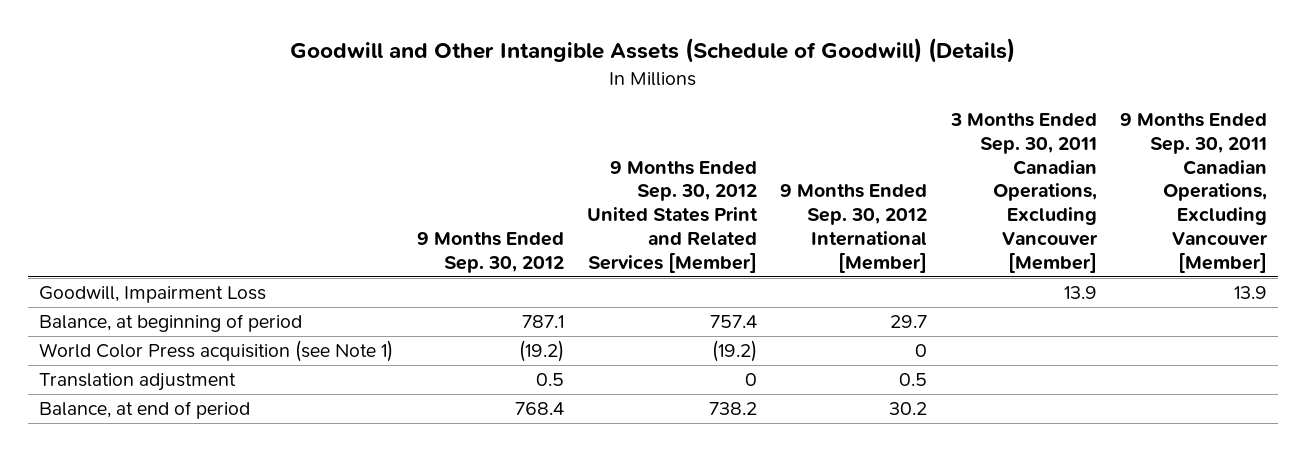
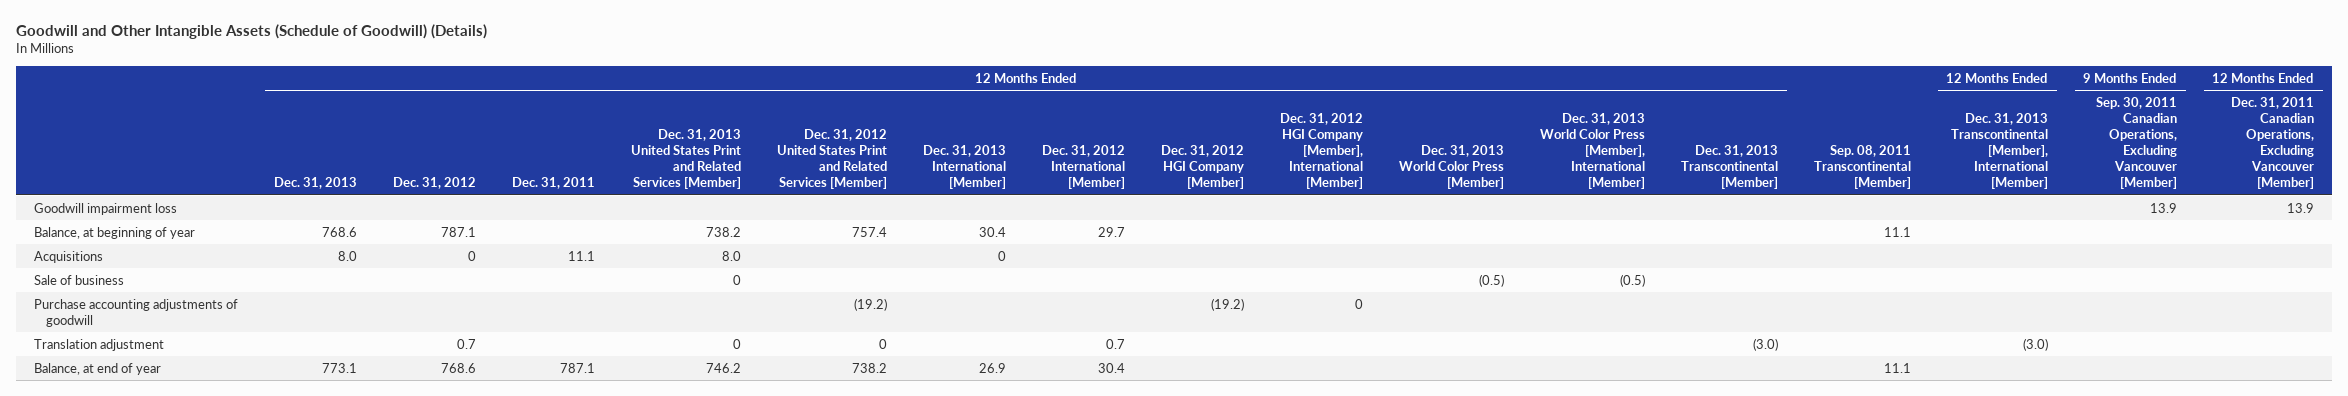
- | 9 Months Ended Sep. 30, 2012 | 9 Months Ended Sep. 30, 2012 United States Print and Related Services [Member] | 9 Months Ended Sep. 30, 2012 International [Member] | 3 Months Ended Sep. 30, 2011 Canadian Operations, Excluding Vancouver [Member] | 9 Months Ended Sep. 30, 2011 Canadian Operations, Excluding Vancouver [Member]
+ | 12 Months Ended Dec. 31, 2013 | 12 Months Ended Dec. 31, 2012 | 12 Months Ended Dec. 31, 2011 | 12 Months Ended Dec. 31, 2013 United States Print and Related Services [Member] | 12 Months Ended Dec. 31, 2012 United States Print and Related Services [Member] | 12 Months Ended Dec. 31, 2013 International [Member] | 12 Months Ended Dec. 31, 2012 International [Member] | 12 Months Ended Dec. 31, 2012 HGI Company [Member] | 12 Months Ended Dec. 31, 2012 HGI Company [Member], International [Member] | 12 Months Ended Dec. 31, 2013 World Color Press [Member] | 12 Months Ended Dec. 31, 2013 World Color Press [Member], International [Member] | 12 Months Ended Dec. 31, 2013 Transcontinental [Member] | Sep. 08, 2011 Transcontinental [Member] | 12 Months Ended Dec. 31, 2013 Transcontinental [Member], International [Member] | 9 Months Ended Sep. 30, 2011 Canadian Operations, Excluding Vancouver [Member] | 12 Months Ended Dec. 31, 2011 Canadian Operations, Excluding Vancouver [Member]
- Goodwill, Impairment Loss | | | | 13.9 | 13.9
- Balance, at beginning of period | 787.1 | 757.4 | 29.7 | |
- World Color Press acquisition (see Note 1) | (19.2) | (19.2) | 0 | |
+ Goodwill impairment loss | | | | | | | | | | | | | | | 13.9 | 13.9
+ Balance, at beginning of year | 768.6 | 787.1 | | 738.2 | 757.4 | 30.4 | 29.7 | | | | | | 11.1 | | |
+ Acquisitions | 8.0 | 0 | 11.1 | 8.0 | | 0 | | | | | | | | | |
+ Sale of business | | | | 0 | | | | | | (0.5) | (0.5) | | | | |
+ Purchase accounting adjustments of goodwill | | | | | (19.2) | | | (19.2) | 0 | | | | | | |
- Balance, at end of period | 768.4 | 738.2 | 30.2 | |
+ Balance, at end of year | 773.1 | 768.6 | 787.1 | 746.2 | 738.2 | 26.9 | 30.4 | | | | | | 11.1 | | |

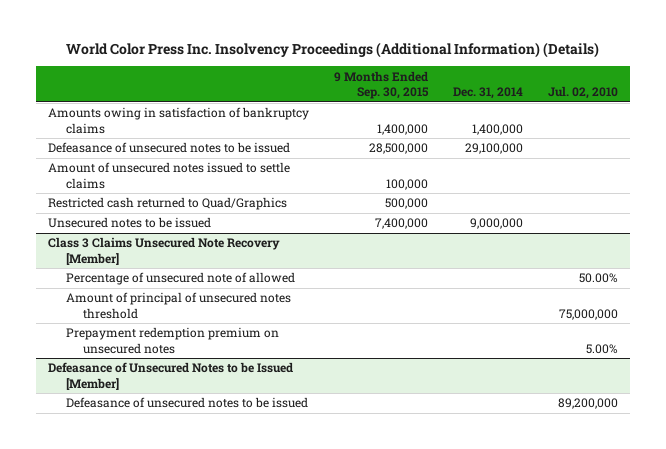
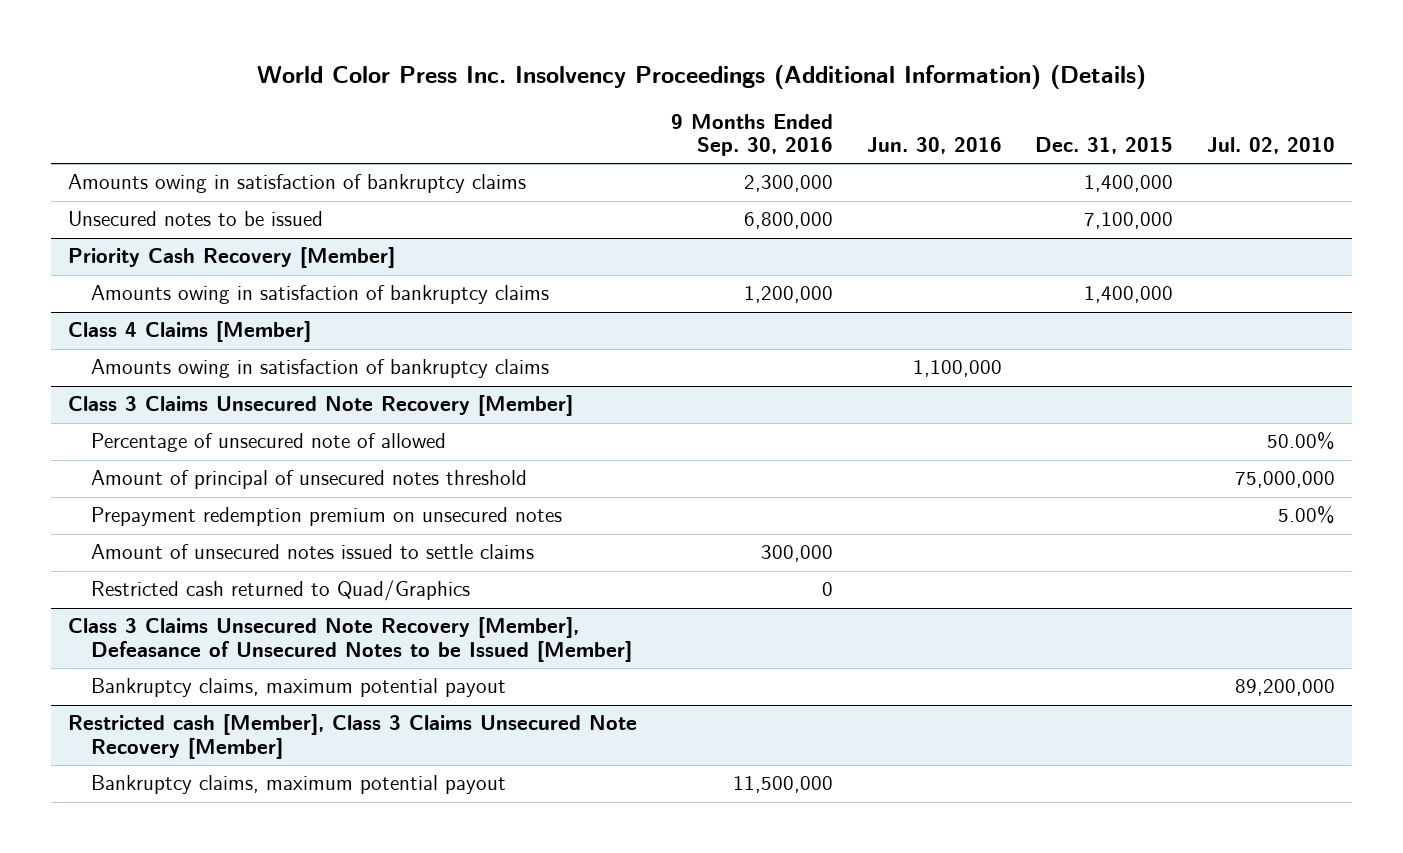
- | 9 Months Ended Sep. 30, 2015 | Dec. 31, 2014 | Jul. 02, 2010
+ | 9 Months Ended Sep. 30, 2016 | Jun. 30, 2016 | Dec. 31, 2015 | Jul. 02, 2010
- Defeasance of unsecured notes to be issued | 28,500,000 | 29,100,000 |
- Amount of unsecured notes issued to settle claims | 100,000 | |
- Restricted cash returned to Quad/Graphics | 500,000 | |
+ Priority Cash Recovery [Member]
+ Amounts owing in satisfaction of bankruptcy claims | 1,200,000 | | 1,400,000 |
+ Class 4 Claims [Member]
+ Amounts owing in satisfaction of bankruptcy claims | | 1,100,000 | |
- Defeasance of Unsecured Notes to be Issued [Member]
- Defeasance of unsecured notes to be issued | | | 89,200,000
@ Class 3 Claims Unsecured Note Recovery [Member]
+ Amount of unsecured notes issued to settle claims | 300,000 | | |
+ Restricted cash returned to Quad/Graphics | 0 | | |
+ Class 3 Claims Unsecured Note Recovery [Member], Defeasance of Unsecured Notes to be Issued [Member]
+ Bankruptcy claims, maximum potential payout | | | | 89,200,000
+ Restricted cash [Member], Class 3 Claims Unsecured Note Recovery [Member]
+ Bankruptcy claims, maximum potential payout | 11,500,000 | | |

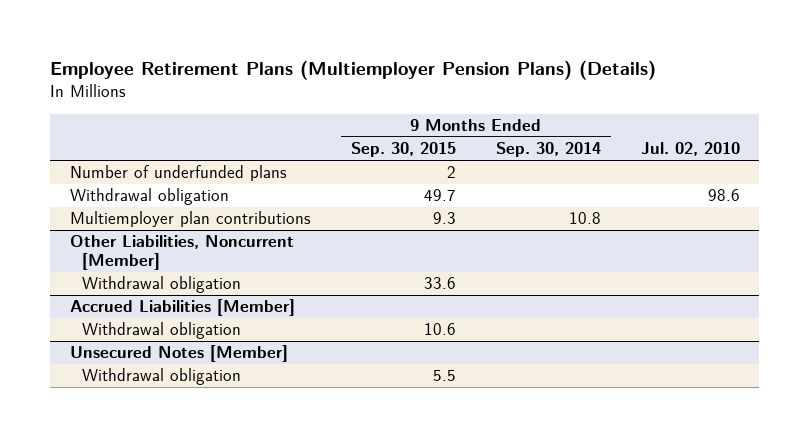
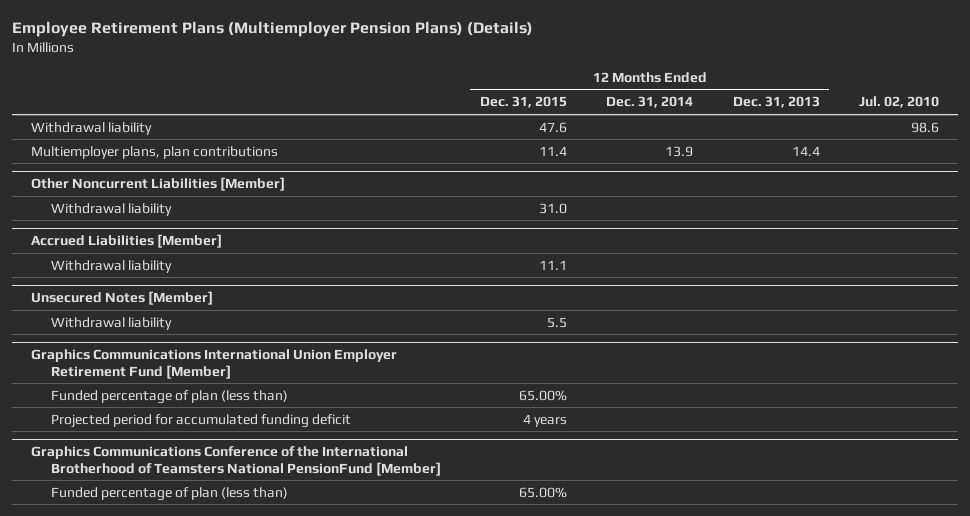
- | 9 Months Ended Sep. 30, 2015 | 9 Months Ended Sep. 30, 2014 | Jul. 02, 2010
+ | 12 Months Ended Dec. 31, 2015 | 12 Months Ended Dec. 31, 2014 | 12 Months Ended Dec. 31, 2013 | Jul. 02, 2010
- Number of underfunded plans | 2 | |
- Withdrawal obligation | 49.7 | | 98.6
- Multiemployer plan contributions | 9.3 | 10.8 |
- Other Liabilities, Noncurrent [Member]
- Withdrawal obligation | 33.6 | |
+ Withdrawal liability | 47.6 | | | 98.6
+ Multiemployer plans, plan contributions | 11.4 | 13.9 | 14.4 |
+ Other Noncurrent Liabilities [Member]
+ Withdrawal liability | 31.0 | | |
@ Accrued Liabilities [Member]
- Withdrawal obligation | 10.6 | |
+ Withdrawal liability | 11.1 | | |
@ Unsecured Notes [Member]
- Withdrawal obligation | 5.5 | |
+ Withdrawal liability | 5.5 | | |
+ Graphics Communications International Union Employer Retirement Fund [Member]
+ Funded percentage of plan (less than) | 65.00% | | |
+ Projected period for accumulated funding deficit | 4 years | | |
+ Graphics Communications Conference of the International Brotherhood of Teamsters National PensionFund [Member]
+ Funded percentage of plan (less than) | 65.00% | | |

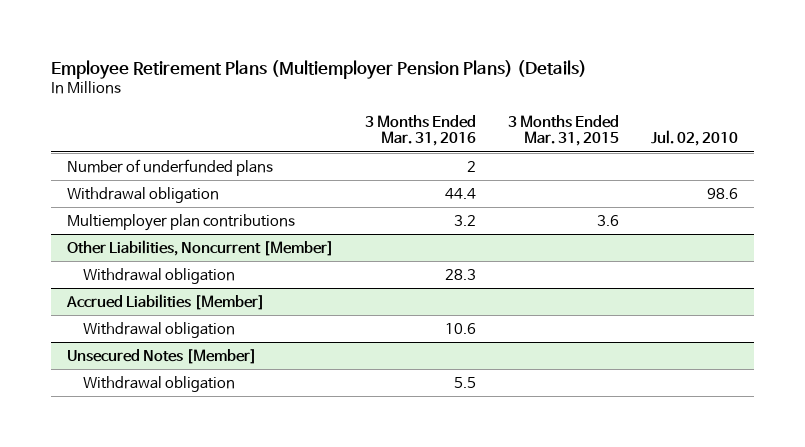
- | 12 Months Ended Dec. 31, 2015 | 12 Months Ended Dec. 31, 2014 | 12 Months Ended Dec. 31, 2013 | Jul. 02, 2010
+ | 3 Months Ended Mar. 31, 2016 | 3 Months Ended Mar. 31, 2015 | Jul. 02, 2010
- Withdrawal liability | 47.6 | | | 98.6
- Multiemployer plans, plan contributions | 11.4 | 13.9 | 14.4 |
- Other Noncurrent Liabilities [Member]
- Withdrawal liability | 31.0 | | |
+ Number of underfunded plans | 2 | |
+ Withdrawal obligation | 44.4 | | 98.6
+ Multiemployer plan contributions | 3.2 | 3.6 |
+ Other Liabilities, Noncurrent [Member]
+ Withdrawal obligation | 28.3 | |
@ Accrued Liabilities [Member]
- Withdrawal liability | 11.1 | | |
+ Withdrawal obligation | 10.6 | |
@ Unsecured Notes [Member]
- Withdrawal liability | 5.5 | | |
- Graphics Communications International Union Employer Retirement Fund [Member]
- Funded percentage of plan (less than) | 65.00% | | |
- Projected period for accumulated funding deficit | 4 years | | |
- Graphics Communications Conference of the International Brotherhood of Teamsters National PensionFund [Member]
- Funded percentage of plan (less than) | 65.00% | | |
@ Unsecured Notes [Member]
+ Withdrawal obligation | 5.5 | |

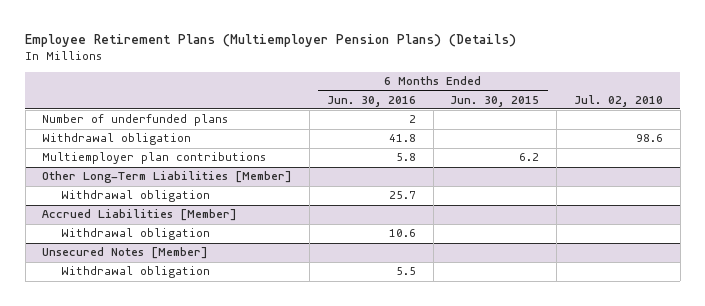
- | 3 Months Ended Mar. 31, 2016 | 3 Months Ended Mar. 31, 2015 | Jul. 02, 2010
+ | 6 Months Ended Jun. 30, 2016 | 6 Months Ended Jun. 30, 2015 | Jul. 02, 2010
- Other Liabilities, Noncurrent [Member]
+ Other Long-Term Liabilities [Member]

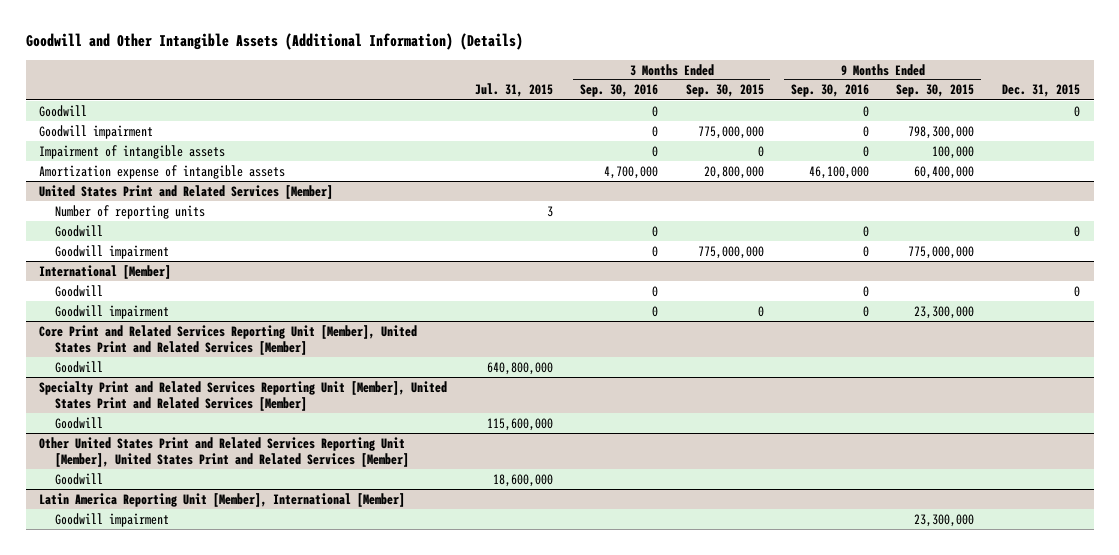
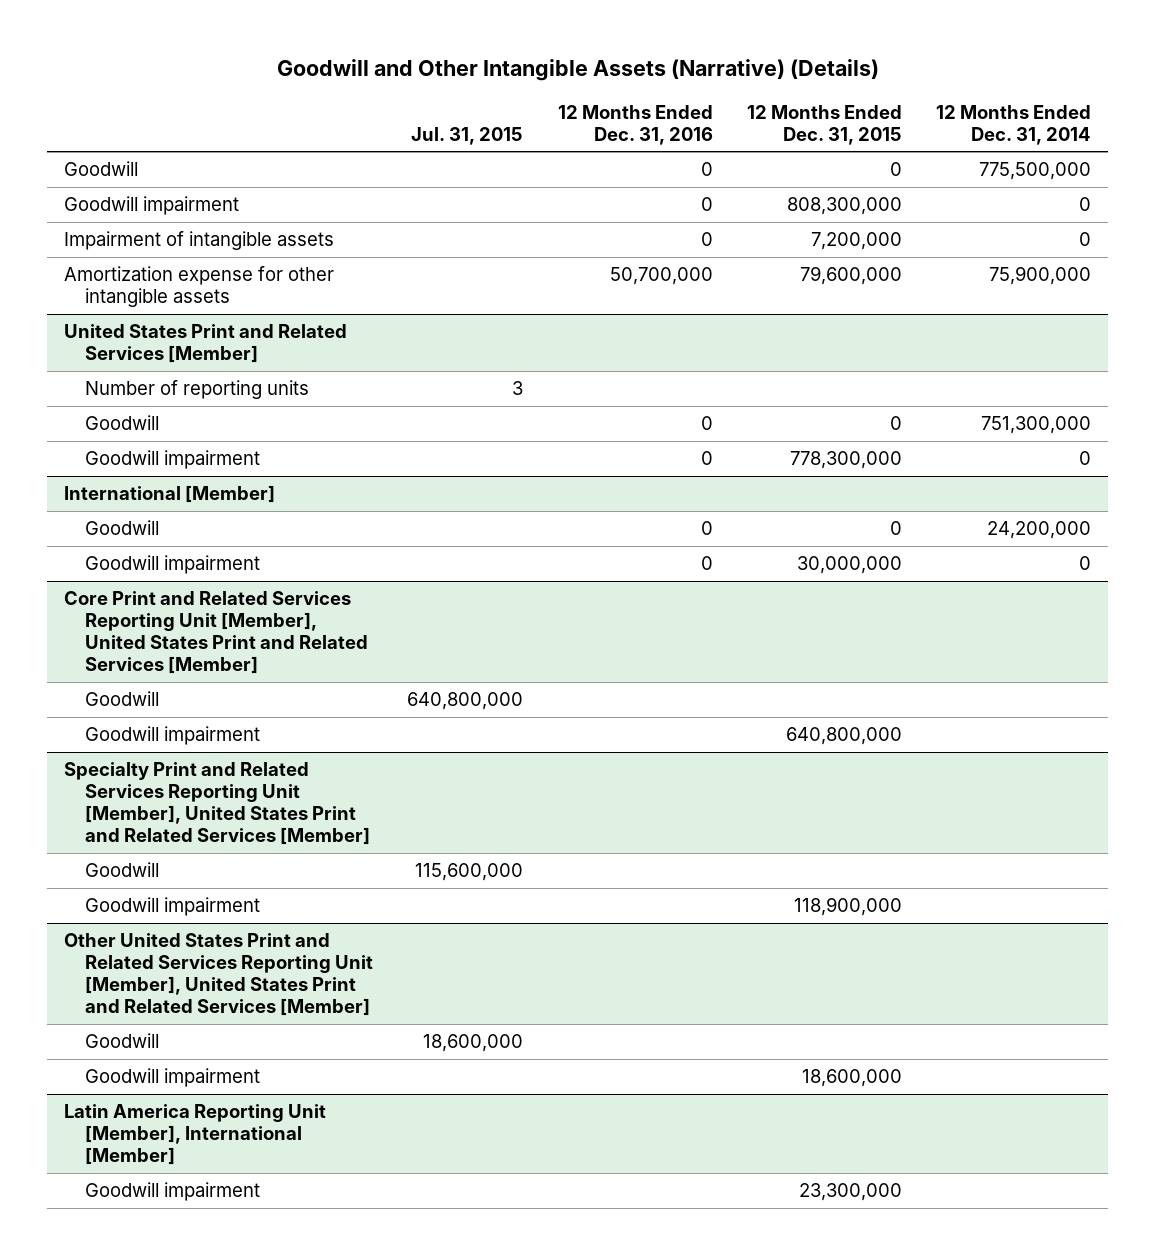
- Goodwill and Other Intangible Assets (Additional Information) (Details)
+ Goodwill and Other Intangible Assets (Narrative) (Details)
- | Jul. 31, 2015 | 3 Months Ended Sep. 30, 2016 | 3 Months Ended Sep. 30, 2015 | 9 Months Ended Sep. 30, 2016 | 9 Months Ended Sep. 30, 2015 | Dec. 31, 2015
+ | Jul. 31, 2015 | 12 Months Ended Dec. 31, 2016 | 12 Months Ended Dec. 31, 2015 | 12 Months Ended Dec. 31, 2014
- Amortization expense of intangible assets | | 4,700,000 | 20,800,000 | 46,100,000 | 60,400,000 |
+ Amortization expense for other intangible assets | | 50,700,000 | 79,600,000 | 75,900,000
@ Core Print and Related Services Reporting Unit [Member], United States Print and Related Services [Member]
+ Goodwill impairment | | | 640,800,000 |
@ Specialty Print and Related Services Reporting Unit [Member], United States Print and Related Services [Member]
+ Goodwill impairment | | | 118,900,000 |
@ Other United States Print and Related Services Reporting Unit [Member], United States Print and Related Services [Member]
+ Goodwill impairment | | | 18,600,000 |

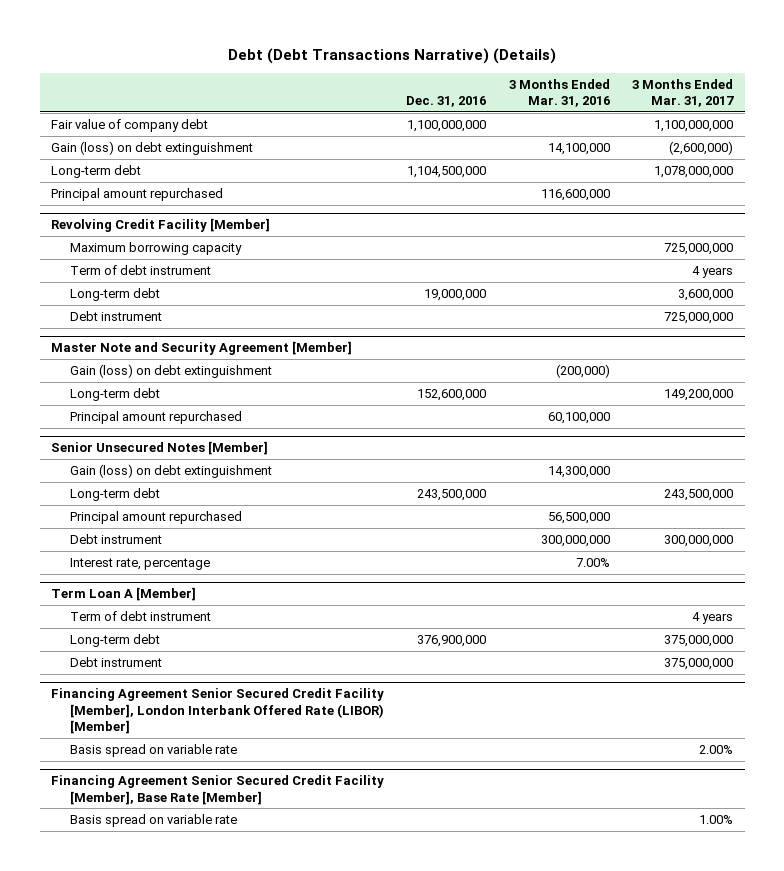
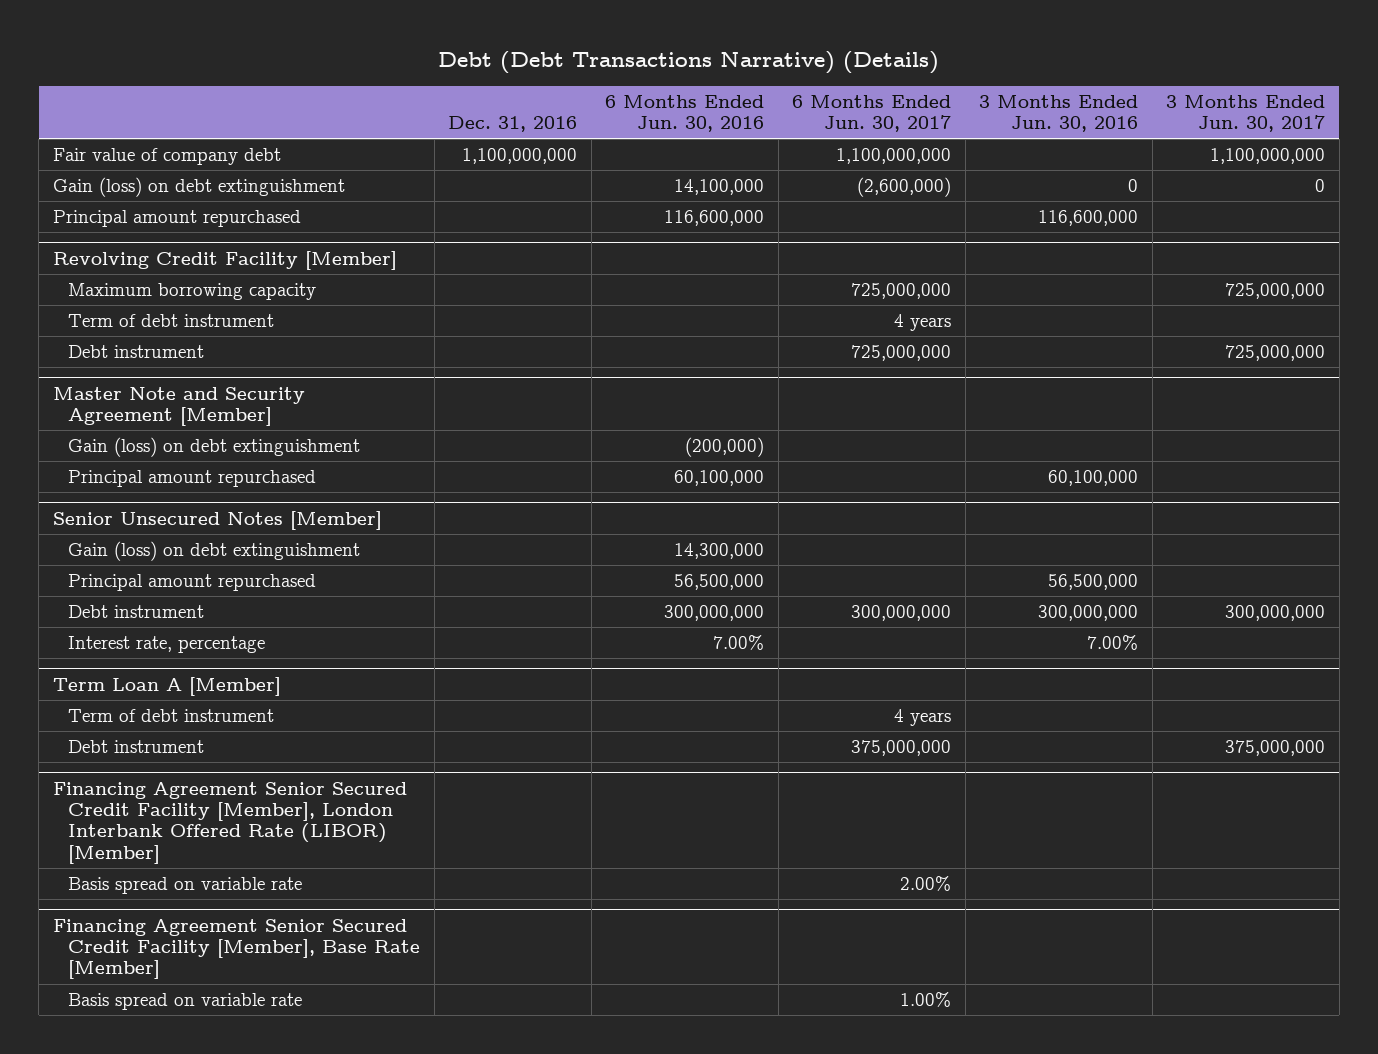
- | Dec. 31, 2016 | 3 Months Ended Mar. 31, 2016 | 3 Months Ended Mar. 31, 2017
+ | Dec. 31, 2016 | 6 Months Ended Jun. 30, 2016 | 6 Months Ended Jun. 30, 2017 | 3 Months Ended Jun. 30, 2016 | 3 Months Ended Jun. 30, 2017
- Long-term debt | 1,104,500,000 | | 1,078,000,000
@ Revolving Credit Facility [Member]
- Long-term debt | 19,000,000 | | 3,600,000
@ Master Note and Security Agreement [Member]
- Long-term debt | 152,600,000 | | 149,200,000
@ Senior Unsecured Notes [Member]
- Long-term debt | 243,500,000 | | 243,500,000
@ Term Loan A [Member]
- Long-term debt | 376,900,000 | | 375,000,000

